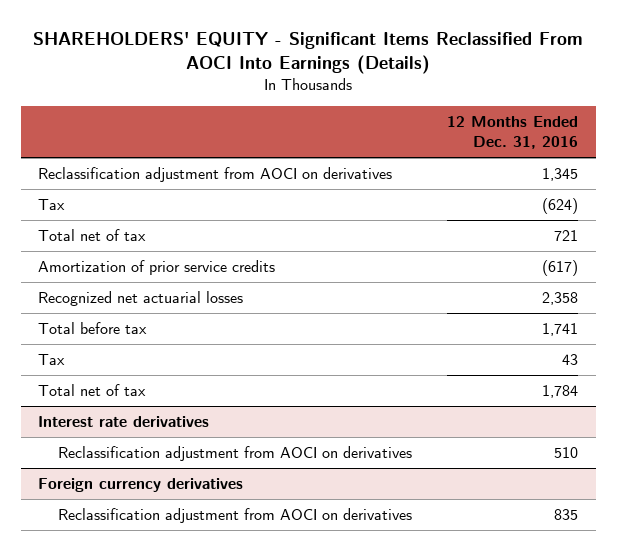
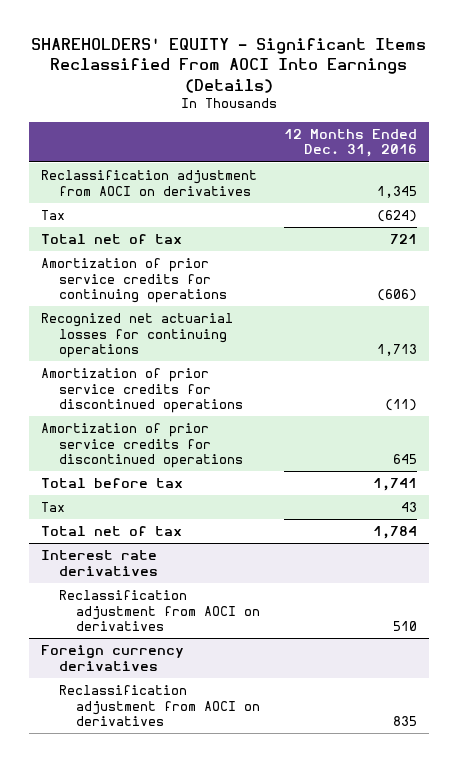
- Amortization of prior service credits | (617)
- Recognized net actuarial losses | 2,358
+ Amortization of prior service credits for continuing operations | (606)
+ Recognized net actuarial losses for continuing operations | 1,713
+ Amortization of prior service credits for discontinued operations | (11)
+ Amortization of prior service credits for discontinued operations | 645

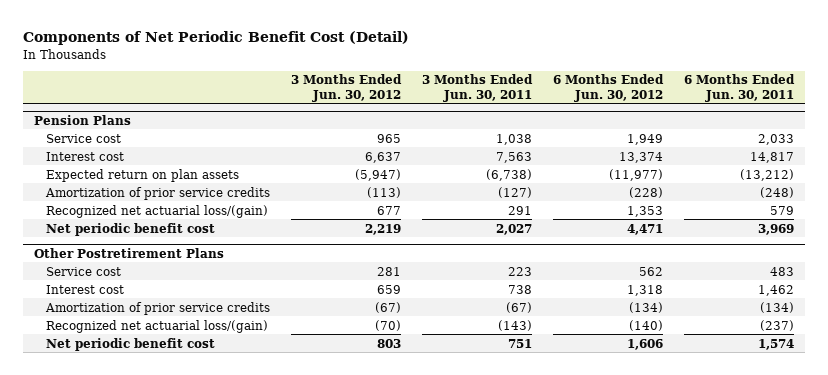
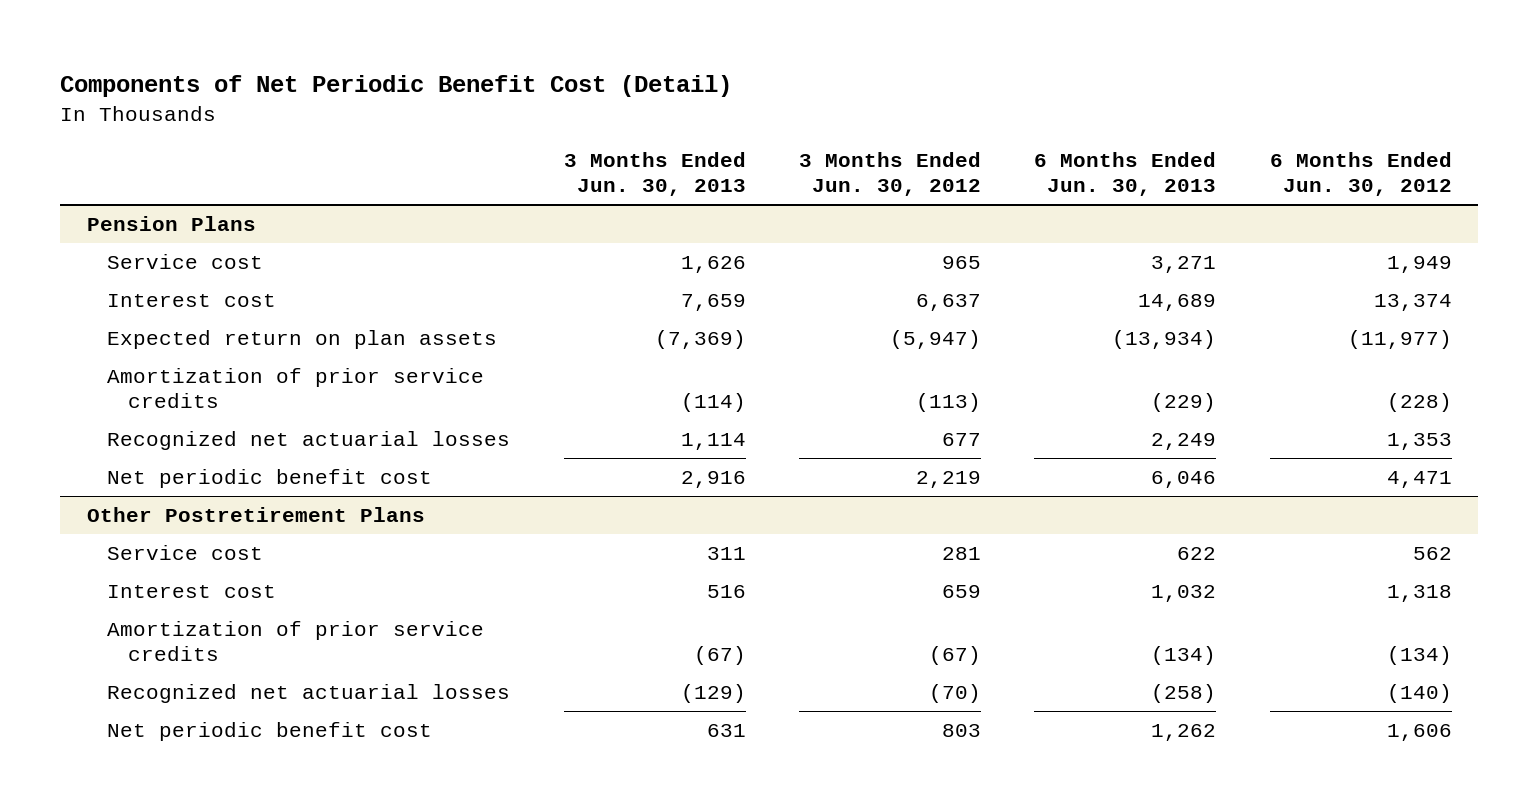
- | 3 Months Ended Jun. 30, 2012 | 3 Months Ended Jun. 30, 2011 | 6 Months Ended Jun. 30, 2012 | 6 Months Ended Jun. 30, 2011
+ | 3 Months Ended Jun. 30, 2013 | 3 Months Ended Jun. 30, 2012 | 6 Months Ended Jun. 30, 2013 | 6 Months Ended Jun. 30, 2012
@ Pension Plans
- Recognized net actuarial loss/(gain) | 677 | 291 | 1,353 | 579
+ Recognized net actuarial losses | 1,114 | 677 | 2,249 | 1,353
@ Other Postretirement Plans
- Recognized net actuarial loss/(gain) | (70) | (143) | (140) | (237)
+ Recognized net actuarial losses | (129) | (70) | (258) | (140)

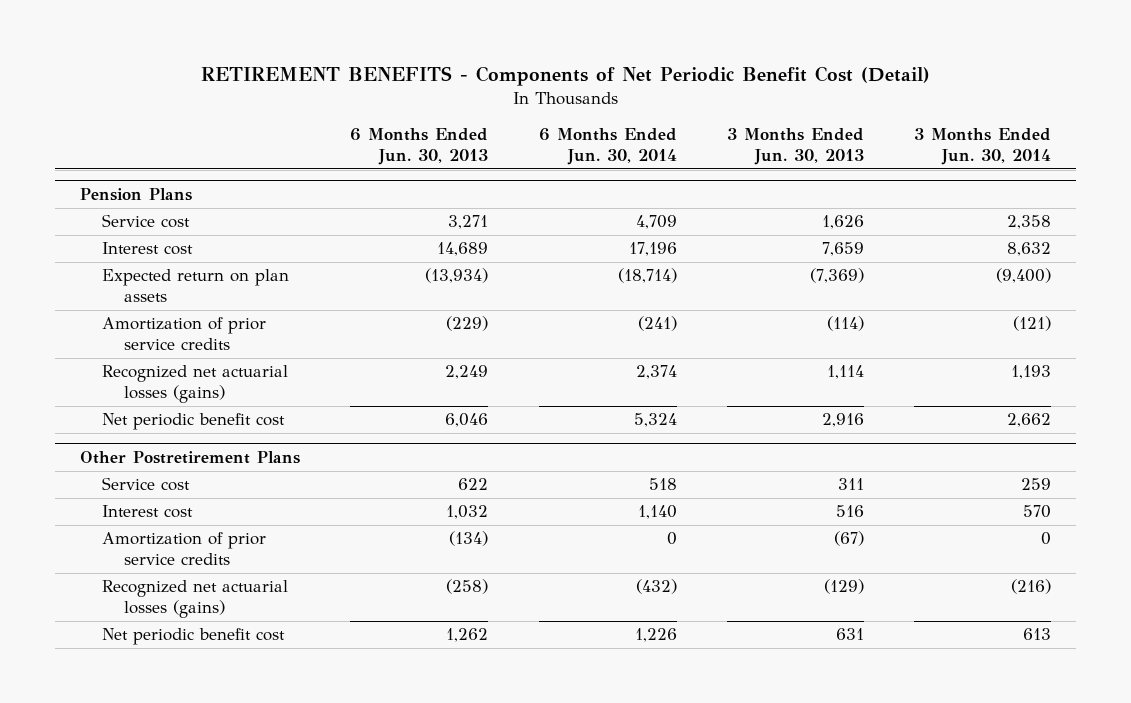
- Components of Net Periodic Benefit Cost (Detail)
+ RETIREMENT BENEFITS - Components of Net Periodic Benefit Cost (Detail)
- | 3 Months Ended Jun. 30, 2013 | 3 Months Ended Jun. 30, 2012 | 6 Months Ended Jun. 30, 2013 | 6 Months Ended Jun. 30, 2012
+ | 6 Months Ended Jun. 30, 2013 | 6 Months Ended Jun. 30, 2014 | 3 Months Ended Jun. 30, 2013 | 3 Months Ended Jun. 30, 2014
@ Pension Plans
- Recognized net actuarial losses | 1,114 | 677 | 2,249 | 1,353
+ Recognized net actuarial losses (gains) | 2,249 | 2,374 | 1,114 | 1,193
@ Other Postretirement Plans
- Recognized net actuarial losses | (129) | (70) | (258) | (140)
+ Recognized net actuarial losses (gains) | (258) | (432) | (129) | (216)

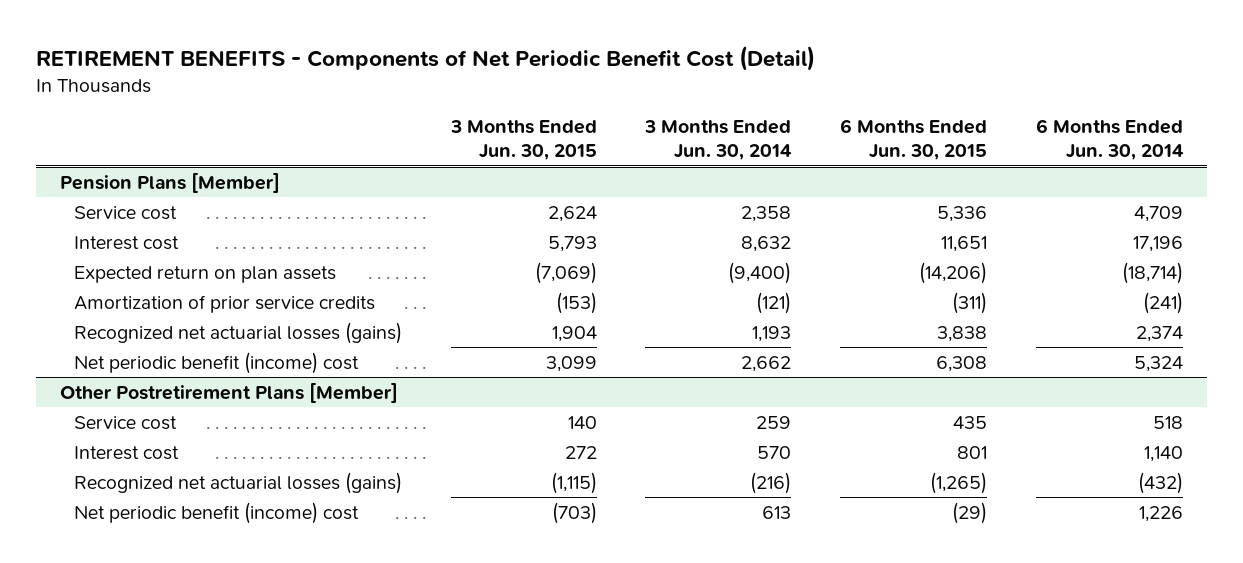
- | 6 Months Ended Jun. 30, 2013 | 6 Months Ended Jun. 30, 2014 | 3 Months Ended Jun. 30, 2013 | 3 Months Ended Jun. 30, 2014
+ | 3 Months Ended Jun. 30, 2015 | 3 Months Ended Jun. 30, 2014 | 6 Months Ended Jun. 30, 2015 | 6 Months Ended Jun. 30, 2014
- Pension Plans
+ Pension Plans [Member]
- Net periodic benefit cost | 6,046 | 5,324 | 2,916 | 2,662
- Other Postretirement Plans
+ Net periodic benefit (income) cost | 3,099 | 2,662 | 6,308 | 5,324
+ Other Postretirement Plans [Member]
- Amortization of prior service credits | (134) | 0 | (67) | 0
- Net periodic benefit cost | 1,262 | 1,226 | 631 | 613
+ Net periodic benefit (income) cost | (703) | 613 | (29) | 1,226

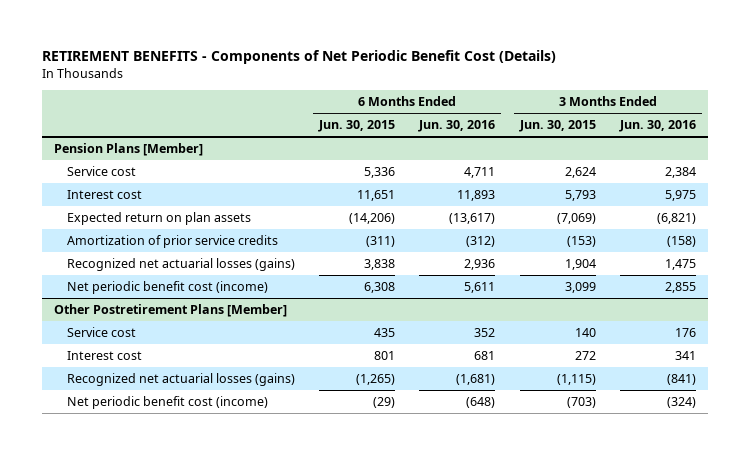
- RETIREMENT BENEFITS - Components of Net Periodic Benefit Cost (Detail)
+ RETIREMENT BENEFITS - Components of Net Periodic Benefit Cost (Details)
- | 3 Months Ended Jun. 30, 2015 | 3 Months Ended Jun. 30, 2014 | 6 Months Ended Jun. 30, 2015 | 6 Months Ended Jun. 30, 2014
+ | 6 Months Ended Jun. 30, 2015 | 6 Months Ended Jun. 30, 2016 | 3 Months Ended Jun. 30, 2015 | 3 Months Ended Jun. 30, 2016
@ Pension Plans [Member]
- Net periodic benefit (income) cost | 3,099 | 2,662 | 6,308 | 5,324
+ Net periodic benefit cost (income) | 6,308 | 5,611 | 3,099 | 2,855
@ Other Postretirement Plans [Member]
- Net periodic benefit (income) cost | (703) | 613 | (29) | 1,226
+ Net periodic benefit cost (income) | (29) | (648) | (703) | (324)

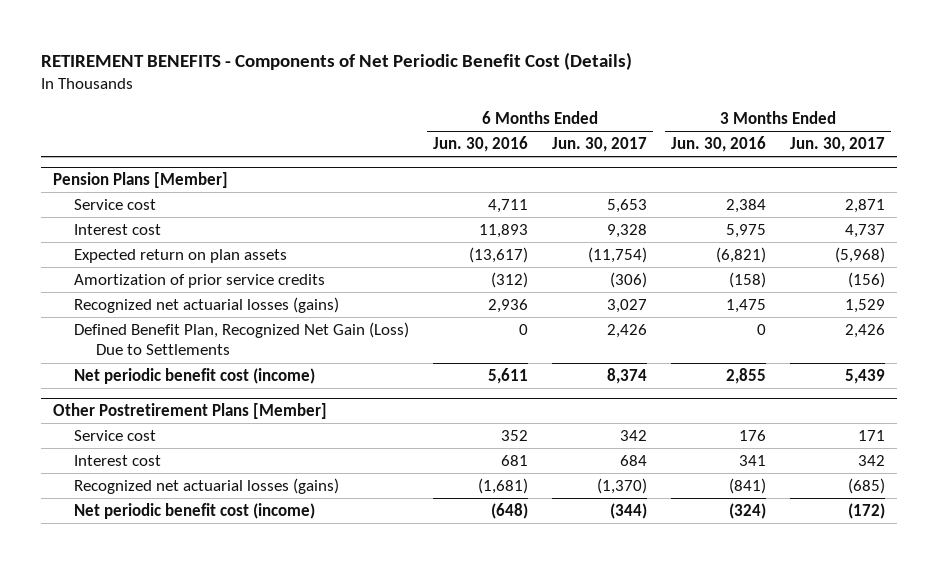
- | 6 Months Ended Jun. 30, 2015 | 6 Months Ended Jun. 30, 2016 | 3 Months Ended Jun. 30, 2015 | 3 Months Ended Jun. 30, 2016
+ | 6 Months Ended Jun. 30, 2016 | 6 Months Ended Jun. 30, 2017 | 3 Months Ended Jun. 30, 2016 | 3 Months Ended Jun. 30, 2017
@ Pension Plans [Member]
+ Defined Benefit Plan, Recognized Net Gain (Loss) Due to Settlements | 0 | 2,426 | 0 | 2,426

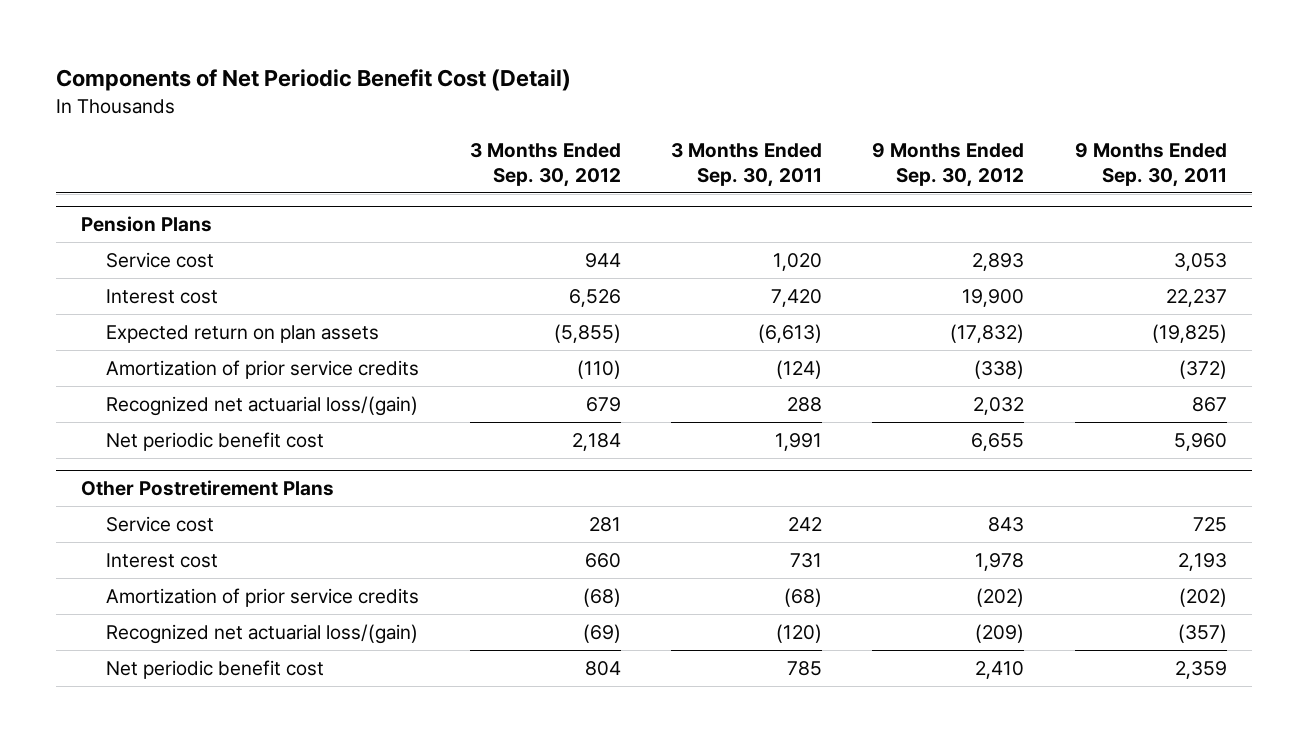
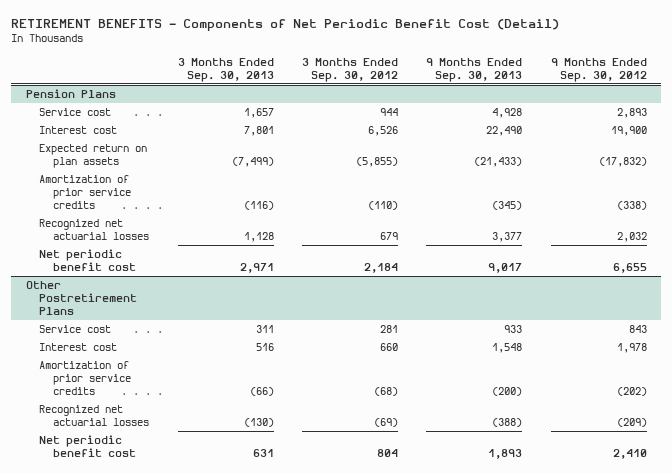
- Components of Net Periodic Benefit Cost (Detail)
+ RETIREMENT BENEFITS - Components of Net Periodic Benefit Cost (Detail)
- | 3 Months Ended Sep. 30, 2012 | 3 Months Ended Sep. 30, 2011 | 9 Months Ended Sep. 30, 2012 | 9 Months Ended Sep. 30, 2011
+ | 3 Months Ended Sep. 30, 2013 | 3 Months Ended Sep. 30, 2012 | 9 Months Ended Sep. 30, 2013 | 9 Months Ended Sep. 30, 2012
@ Pension Plans
- Recognized net actuarial loss/(gain) | 679 | 288 | 2,032 | 867
+ Recognized net actuarial losses | 1,128 | 679 | 3,377 | 2,032
@ Other Postretirement Plans
- Recognized net actuarial loss/(gain) | (69) | (120) | (209) | (357)
+ Recognized net actuarial losses | (130) | (69) | (388) | (209)

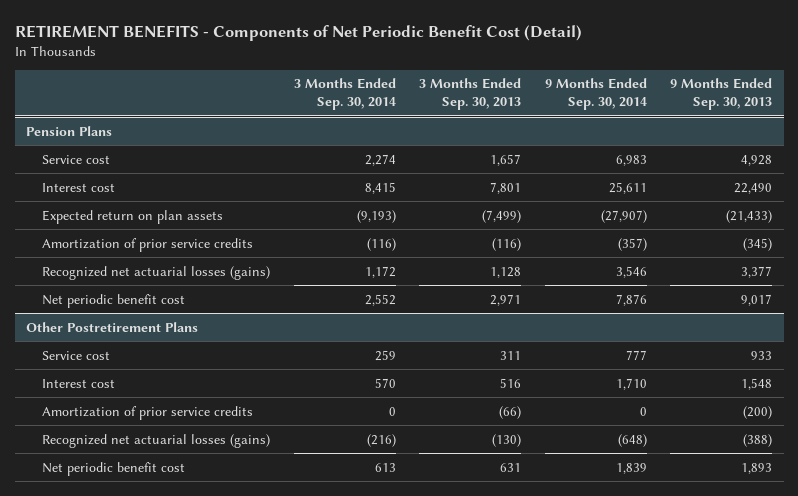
- | 3 Months Ended Sep. 30, 2013 | 3 Months Ended Sep. 30, 2012 | 9 Months Ended Sep. 30, 2013 | 9 Months Ended Sep. 30, 2012
+ | 3 Months Ended Sep. 30, 2014 | 3 Months Ended Sep. 30, 2013 | 9 Months Ended Sep. 30, 2014 | 9 Months Ended Sep. 30, 2013
@ Pension Plans
- Recognized net actuarial losses | 1,128 | 679 | 3,377 | 2,032
+ Recognized net actuarial losses (gains) | 1,172 | 1,128 | 3,546 | 3,377
@ Other Postretirement Plans
- Recognized net actuarial losses | (130) | (69) | (388) | (209)
+ Recognized net actuarial losses (gains) | (216) | (130) | (648) | (388)

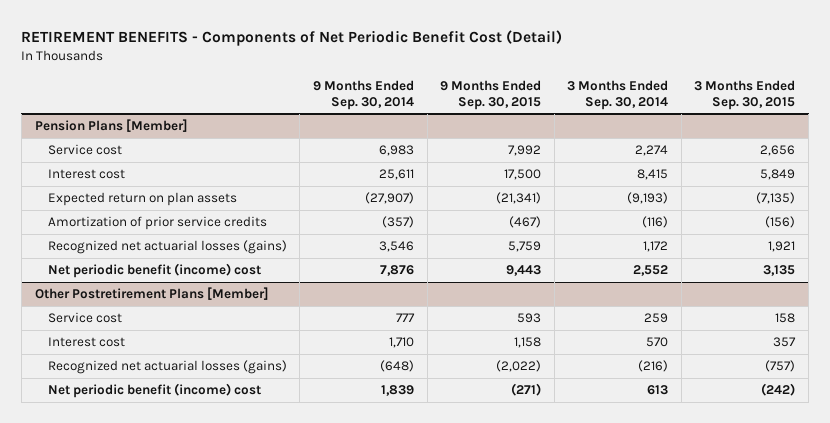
- | 3 Months Ended Sep. 30, 2014 | 3 Months Ended Sep. 30, 2013 | 9 Months Ended Sep. 30, 2014 | 9 Months Ended Sep. 30, 2013
+ | 9 Months Ended Sep. 30, 2014 | 9 Months Ended Sep. 30, 2015 | 3 Months Ended Sep. 30, 2014 | 3 Months Ended Sep. 30, 2015
- Pension Plans
+ Pension Plans [Member]
- Net periodic benefit cost | 2,552 | 2,971 | 7,876 | 9,017
- Other Postretirement Plans
+ Net periodic benefit (income) cost | 7,876 | 9,443 | 2,552 | 3,135
+ Other Postretirement Plans [Member]
- Amortization of prior service credits | 0 | (66) | 0 | (200)
- Net periodic benefit cost | 613 | 631 | 1,839 | 1,893
+ Net periodic benefit (income) cost | 1,839 | (271) | 613 | (242)

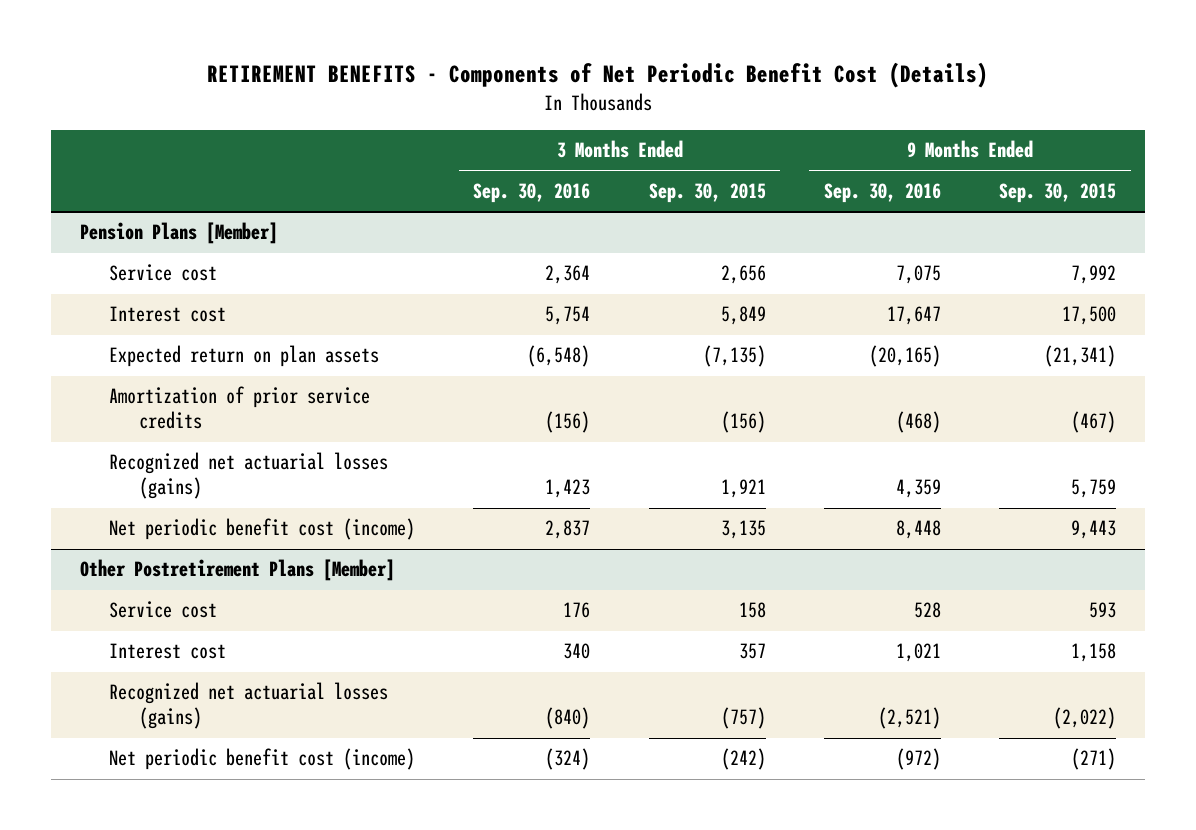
- RETIREMENT BENEFITS - Components of Net Periodic Benefit Cost (Detail)
+ RETIREMENT BENEFITS - Components of Net Periodic Benefit Cost (Details)
- | 9 Months Ended Sep. 30, 2014 | 9 Months Ended Sep. 30, 2015 | 3 Months Ended Sep. 30, 2014 | 3 Months Ended Sep. 30, 2015
+ | 3 Months Ended Sep. 30, 2016 | 3 Months Ended Sep. 30, 2015 | 9 Months Ended Sep. 30, 2016 | 9 Months Ended Sep. 30, 2015
@ Pension Plans [Member]
- Net periodic benefit (income) cost | 7,876 | 9,443 | 2,552 | 3,135
+ Net periodic benefit cost (income) | 2,837 | 3,135 | 8,448 | 9,443
@ Other Postretirement Plans [Member]
- Net periodic benefit (income) cost | 1,839 | (271) | 613 | (242)
+ Net periodic benefit cost (income) | (324) | (242) | (972) | (271)

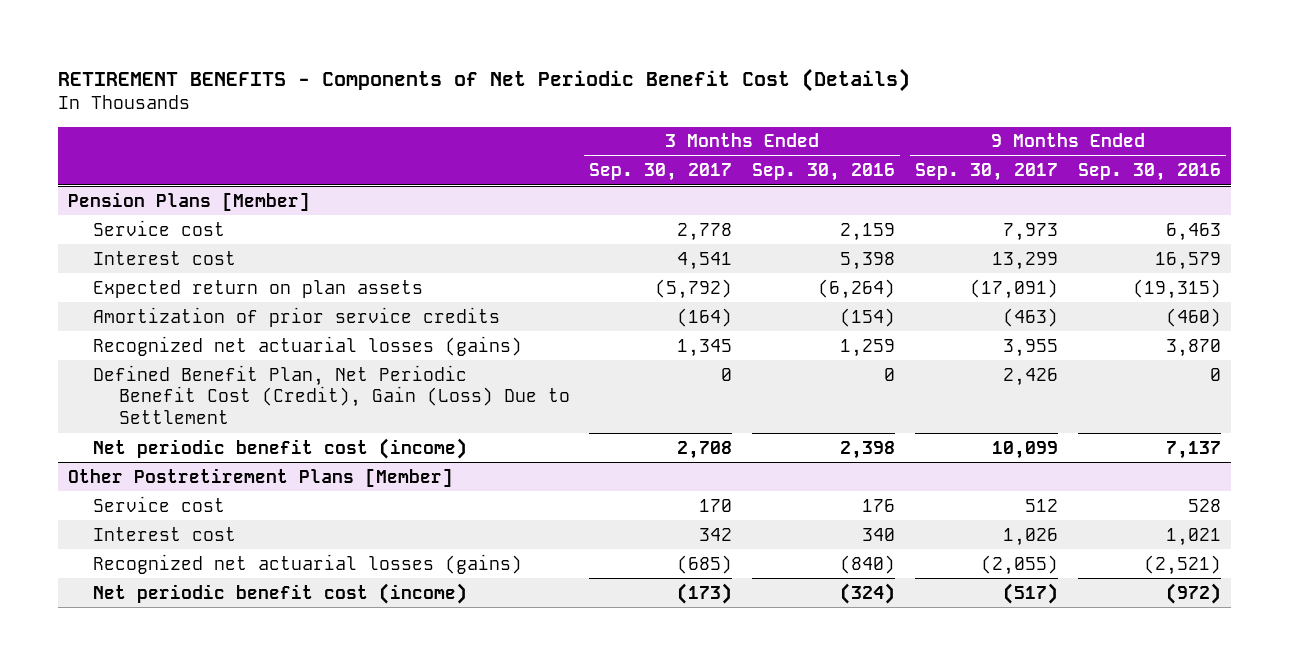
- | 3 Months Ended Sep. 30, 2016 | 3 Months Ended Sep. 30, 2015 | 9 Months Ended Sep. 30, 2016 | 9 Months Ended Sep. 30, 2015
+ | 3 Months Ended Sep. 30, 2017 | 3 Months Ended Sep. 30, 2016 | 9 Months Ended Sep. 30, 2017 | 9 Months Ended Sep. 30, 2016
@ Pension Plans [Member]
- Service cost | 2,364 | 2,656 | 7,075 | 7,992
- Interest cost | 5,754 | 5,849 | 17,647 | 17,500
- Expected return on plan assets | (6,548) | (7,135) | (20,165) | (21,341)
- Amortization of prior service credits | (156) | (156) | (468) | (467)
- Recognized net actuarial losses (gains) | 1,423 | 1,921 | 4,359 | 5,759
- Net periodic benefit cost (income) | 2,837 | 3,135 | 8,448 | 9,443
+ Service cost | 2,778 | 2,159 | 7,973 | 6,463
+ Interest cost | 4,541 | 5,398 | 13,299 | 16,579
+ Expected return on plan assets | (5,792) | (6,264) | (17,091) | (19,315)
+ Amortization of prior service credits | (164) | (154) | (463) | (460)
+ Recognized net actuarial losses (gains) | 1,345 | 1,259 | 3,955 | 3,870
+ Defined Benefit Plan, Net Periodic Benefit Cost (Credit), Gain (Loss) Due to Settlement | 0 | 0 | 2,426 | 0
+ Net periodic benefit cost (income) | 2,708 | 2,398 | 10,099 | 7,137

